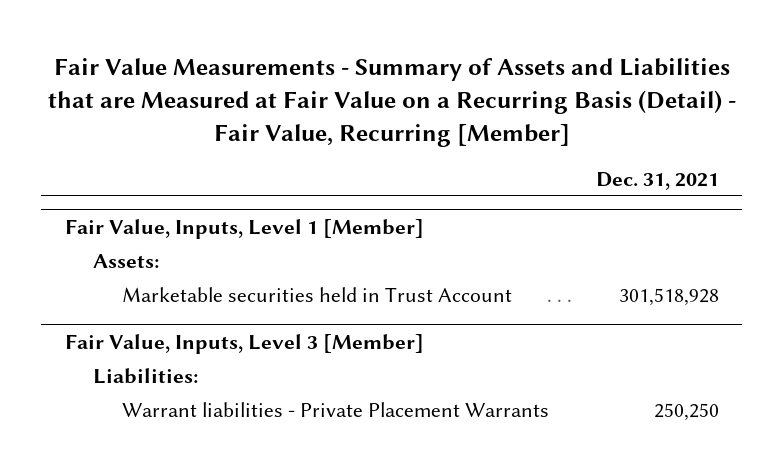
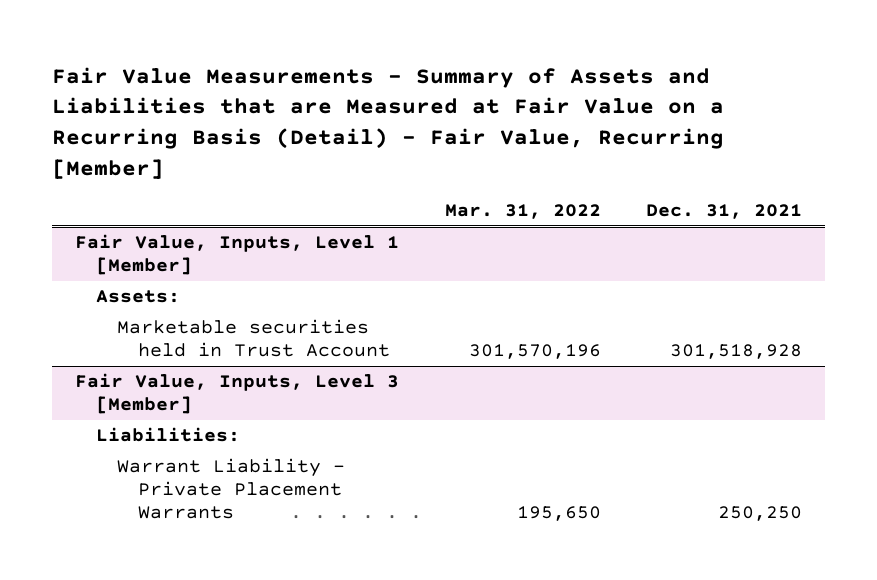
- | Dec. 31, 2021
+ | Mar. 31, 2022 | Dec. 31, 2021
@ Fair Value, Inputs, Level 3 [Member]
- Warrant liabilities - Private Placement Warrants | 250,250
+ Warrant Liability - Private Placement Warrants | 195,650 | 250,250

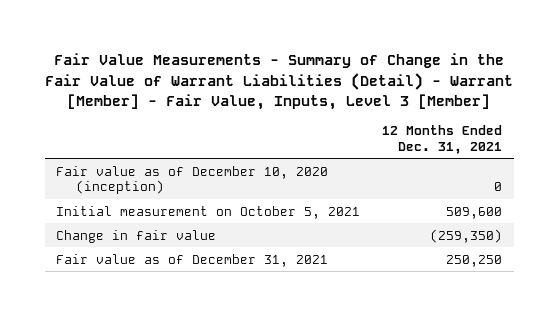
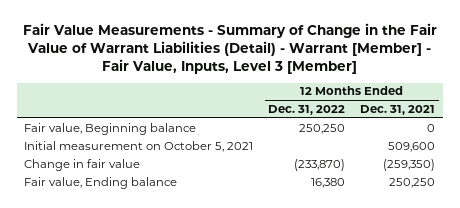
- | 12 Months Ended Dec. 31, 2021
+ | 12 Months Ended Dec. 31, 2022 | 12 Months Ended Dec. 31, 2021
- Fair value as of December 10, 2020 (inception) | 0
+ Fair value, Beginning balance | 250,250 | 0
- Fair value as of December 31, 2021 | 250,250
+ Fair value, Ending balance | 16,380 | 250,250

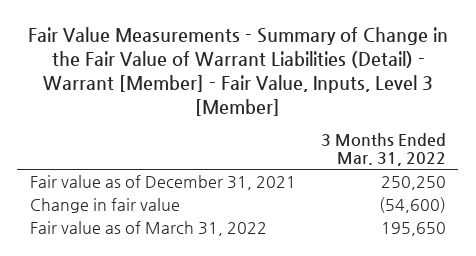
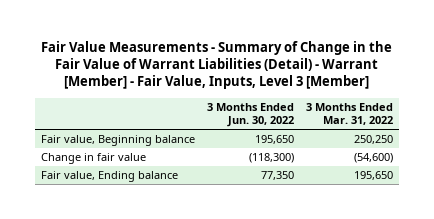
- | 3 Months Ended Mar. 31, 2022
+ | 3 Months Ended Jun. 30, 2022 | 3 Months Ended Mar. 31, 2022
- Fair value as of December 31, 2021 | 250,250
+ Fair value, Beginning balance | 195,650 | 250,250
- Fair value as of March 31, 2022 | 195,650
+ Fair value, Ending balance | 77,350 | 195,650

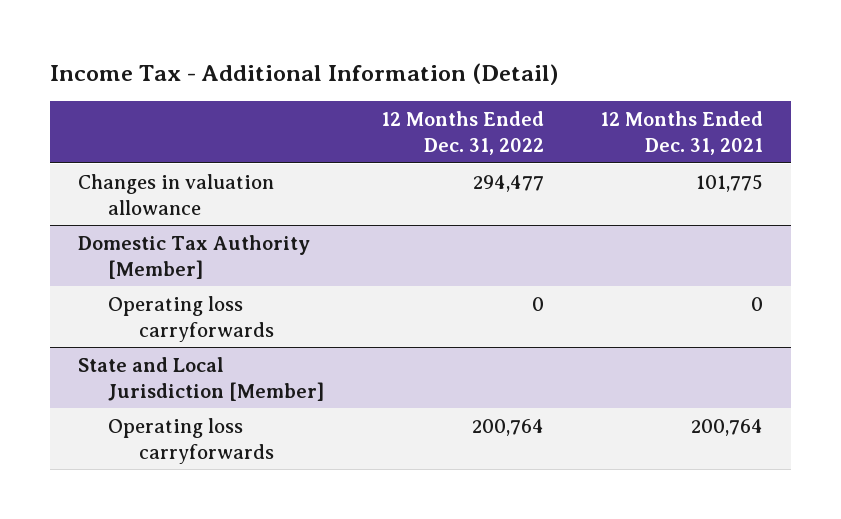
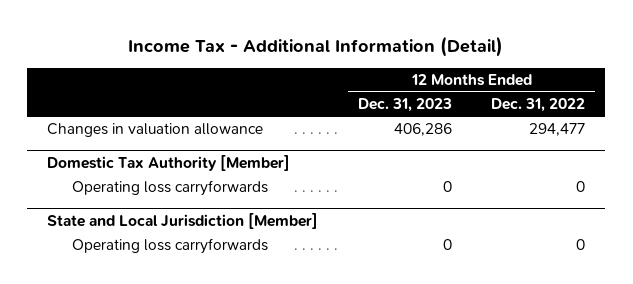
- | 12 Months Ended Dec. 31, 2022 | 12 Months Ended Dec. 31, 2021
+ | 12 Months Ended Dec. 31, 2023 | 12 Months Ended Dec. 31, 2022
@ State and Local Jurisdiction [Member]
- Operating loss carryforwards | 200,764 | 200,764
+ Operating loss carryforwards | 0 | 0

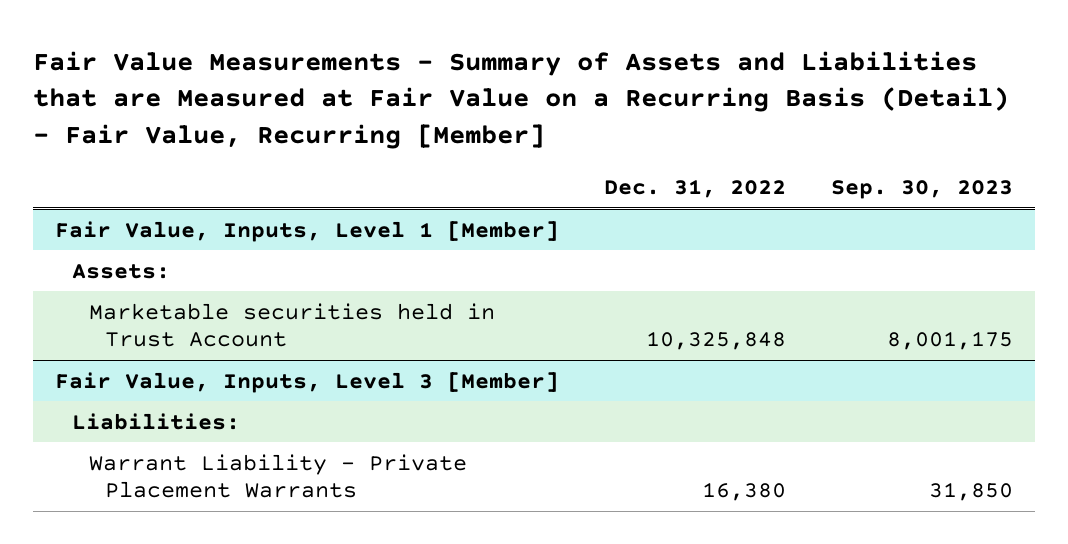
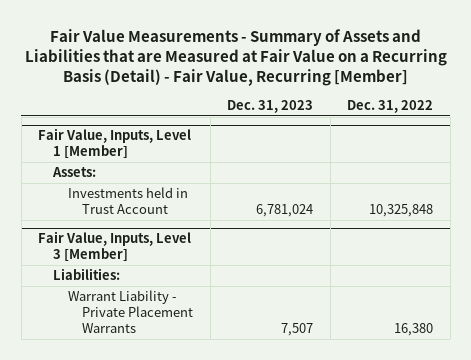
- | Dec. 31, 2022 | Sep. 30, 2023
+ | Dec. 31, 2023 | Dec. 31, 2022
@ Fair Value, Inputs, Level 1 [Member]
- Marketable securities held in Trust Account | 10,325,848 | 8,001,175
+ Investments held in Trust Account | 6,781,024 | 10,325,848

